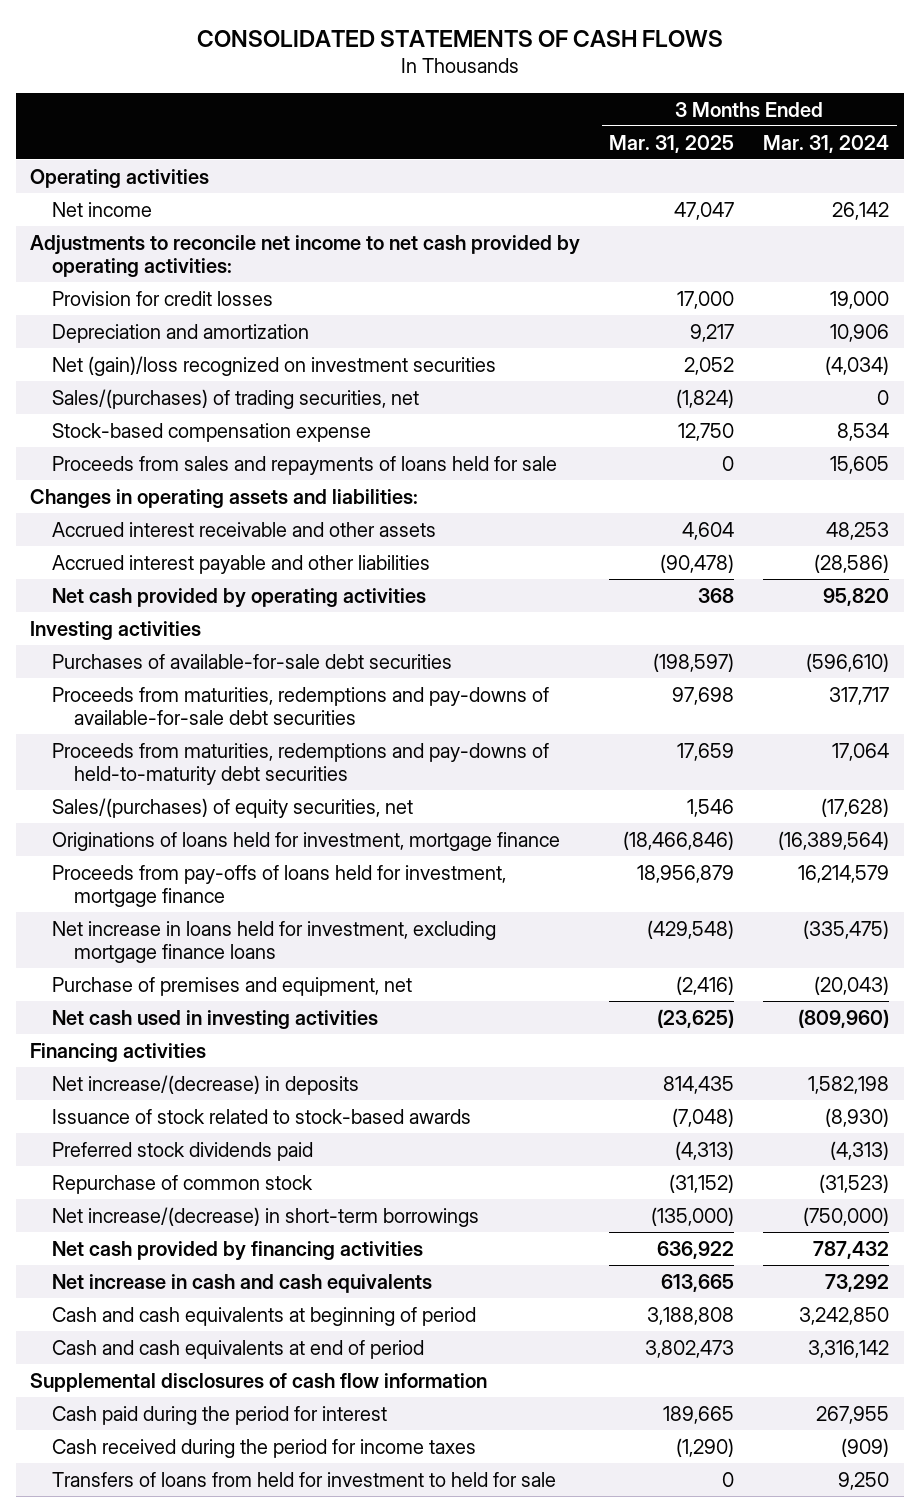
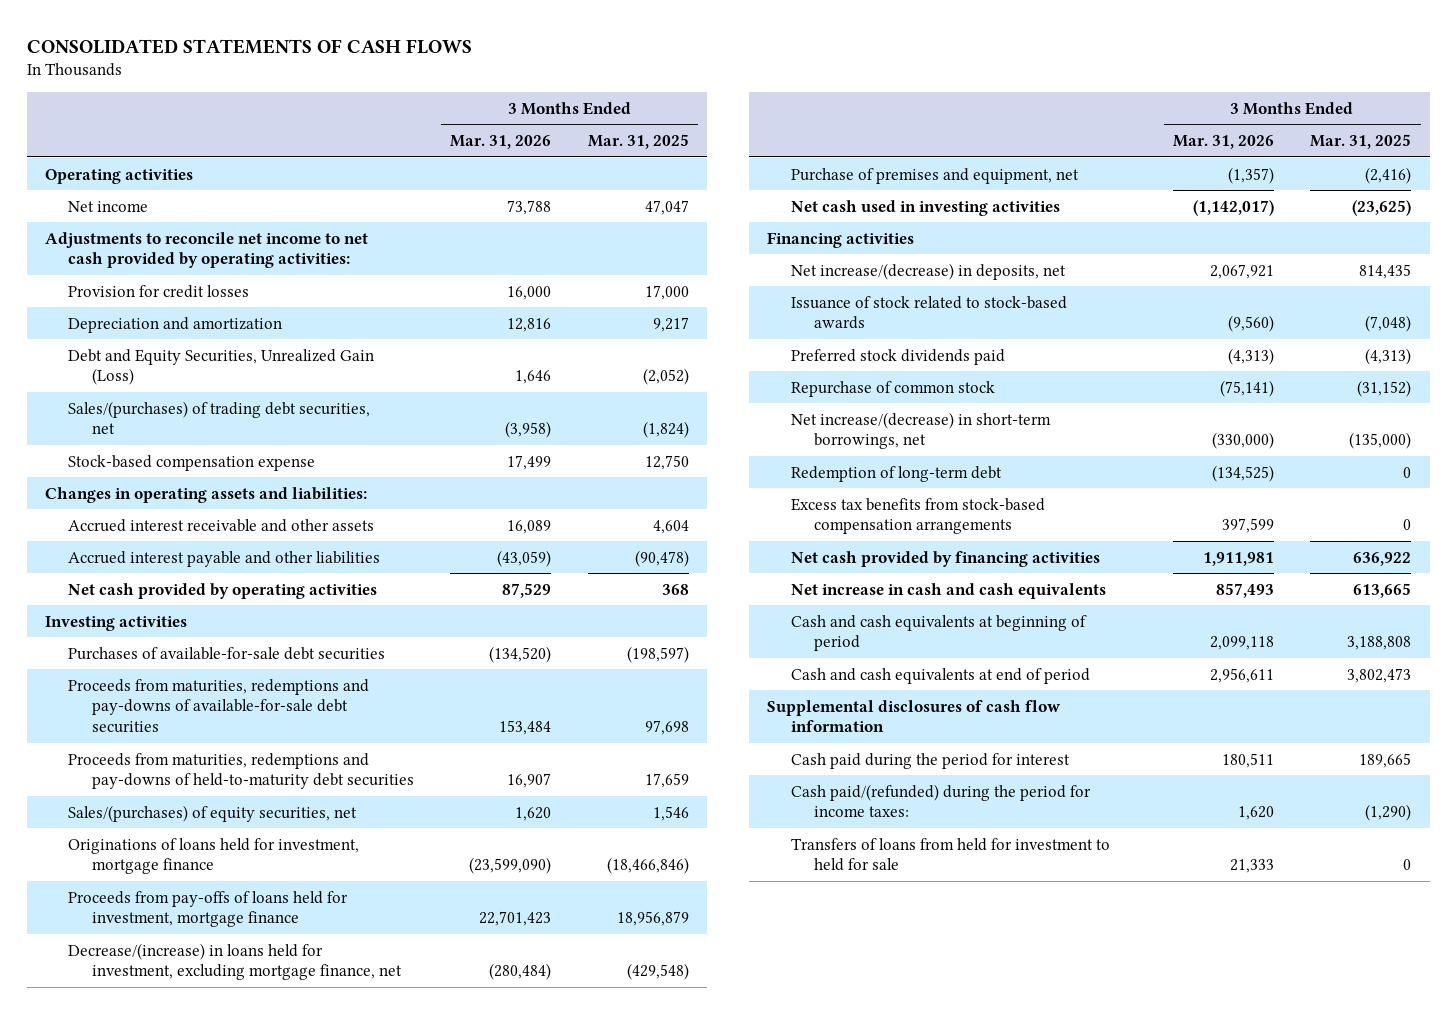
- | 3 Months Ended Mar. 31, 2025 | 3 Months Ended Mar. 31, 2024
+ | 3 Months Ended Mar. 31, 2026 | 3 Months Ended Mar. 31, 2025
- Net (gain)/loss recognized on investment securities | 2,052 | (4,034)
- Sales/(purchases) of trading securities, net | (1,824) | 0
+ Debt and Equity Securities, Unrealized Gain (Loss) | 1,646 | (2,052)
+ Sales/(purchases) of trading debt securities, net | (3,958) | (1,824)
- Proceeds from sales and repayments of loans held for sale | 0 | 15,605
- Net increase in loans held for investment, excluding mortgage finance loans | (429,548) | (335,475)
+ Decrease/(increase) in loans held for investment, excluding mortgage finance, net | (280,484) | (429,548)
- Net increase/(decrease) in deposits | 814,435 | 1,582,198
+ Net increase/(decrease) in deposits, net | 2,067,921 | 814,435
- Net increase/(decrease) in short-term borrowings | (135,000) | (750,000)
+ Net increase/(decrease) in short-term borrowings, net | (330,000) | (135,000)
+ Redemption of long-term debt | (134,525) | 0
+ Excess tax benefits from stock-based compensation arrangements | 397,599 | 0
- Cash received during the period for income taxes | (1,290) | (909)
+ Cash paid/(refunded) during the period for income taxes: | 1,620 | (1,290)

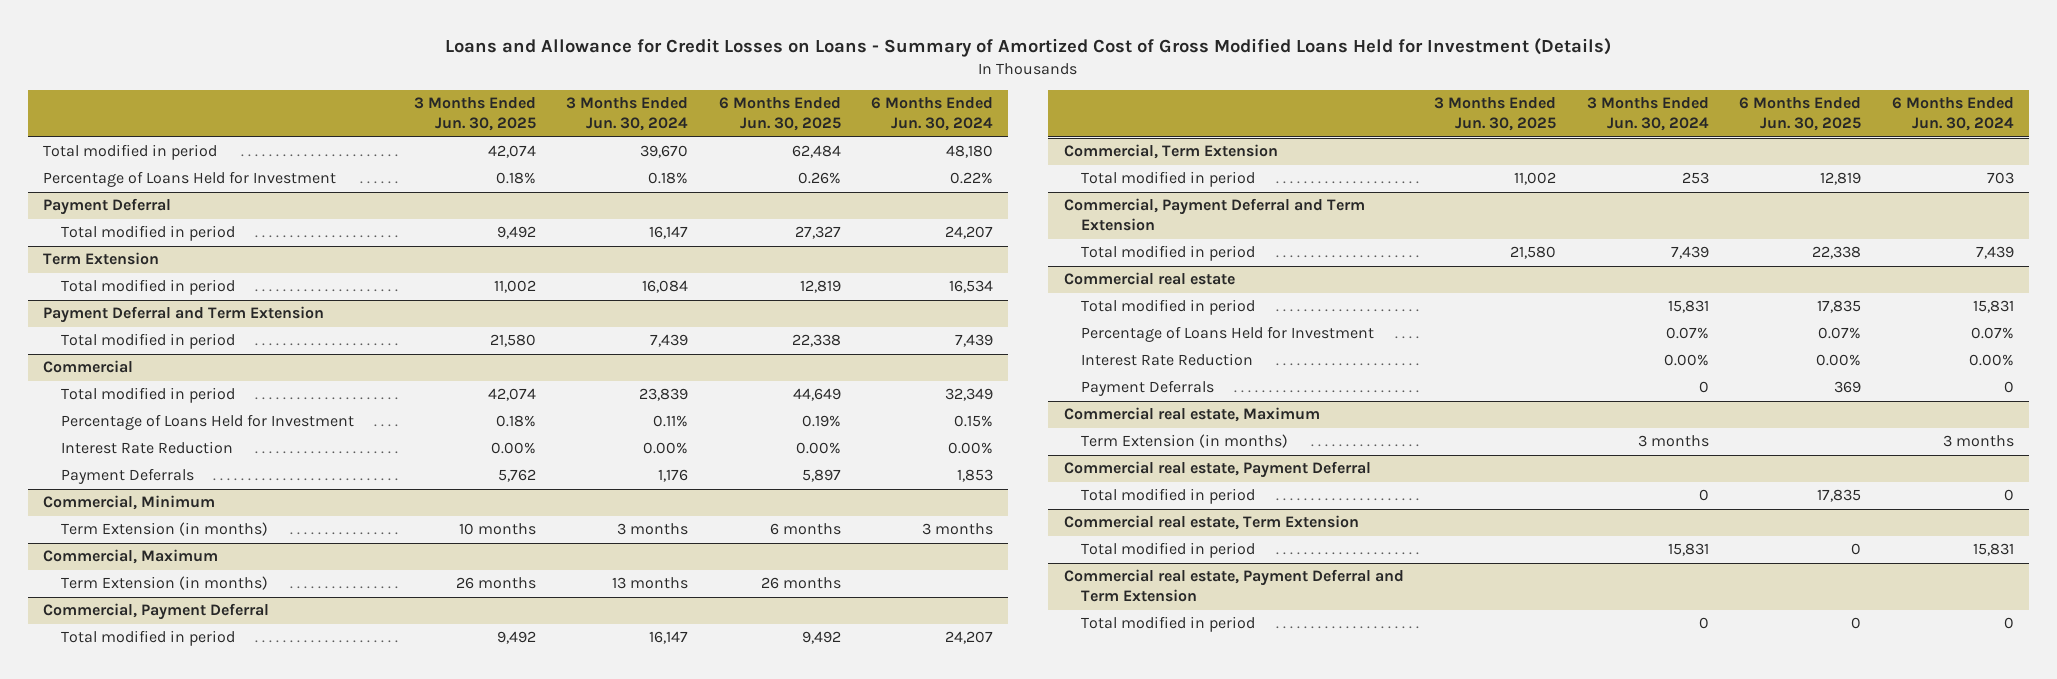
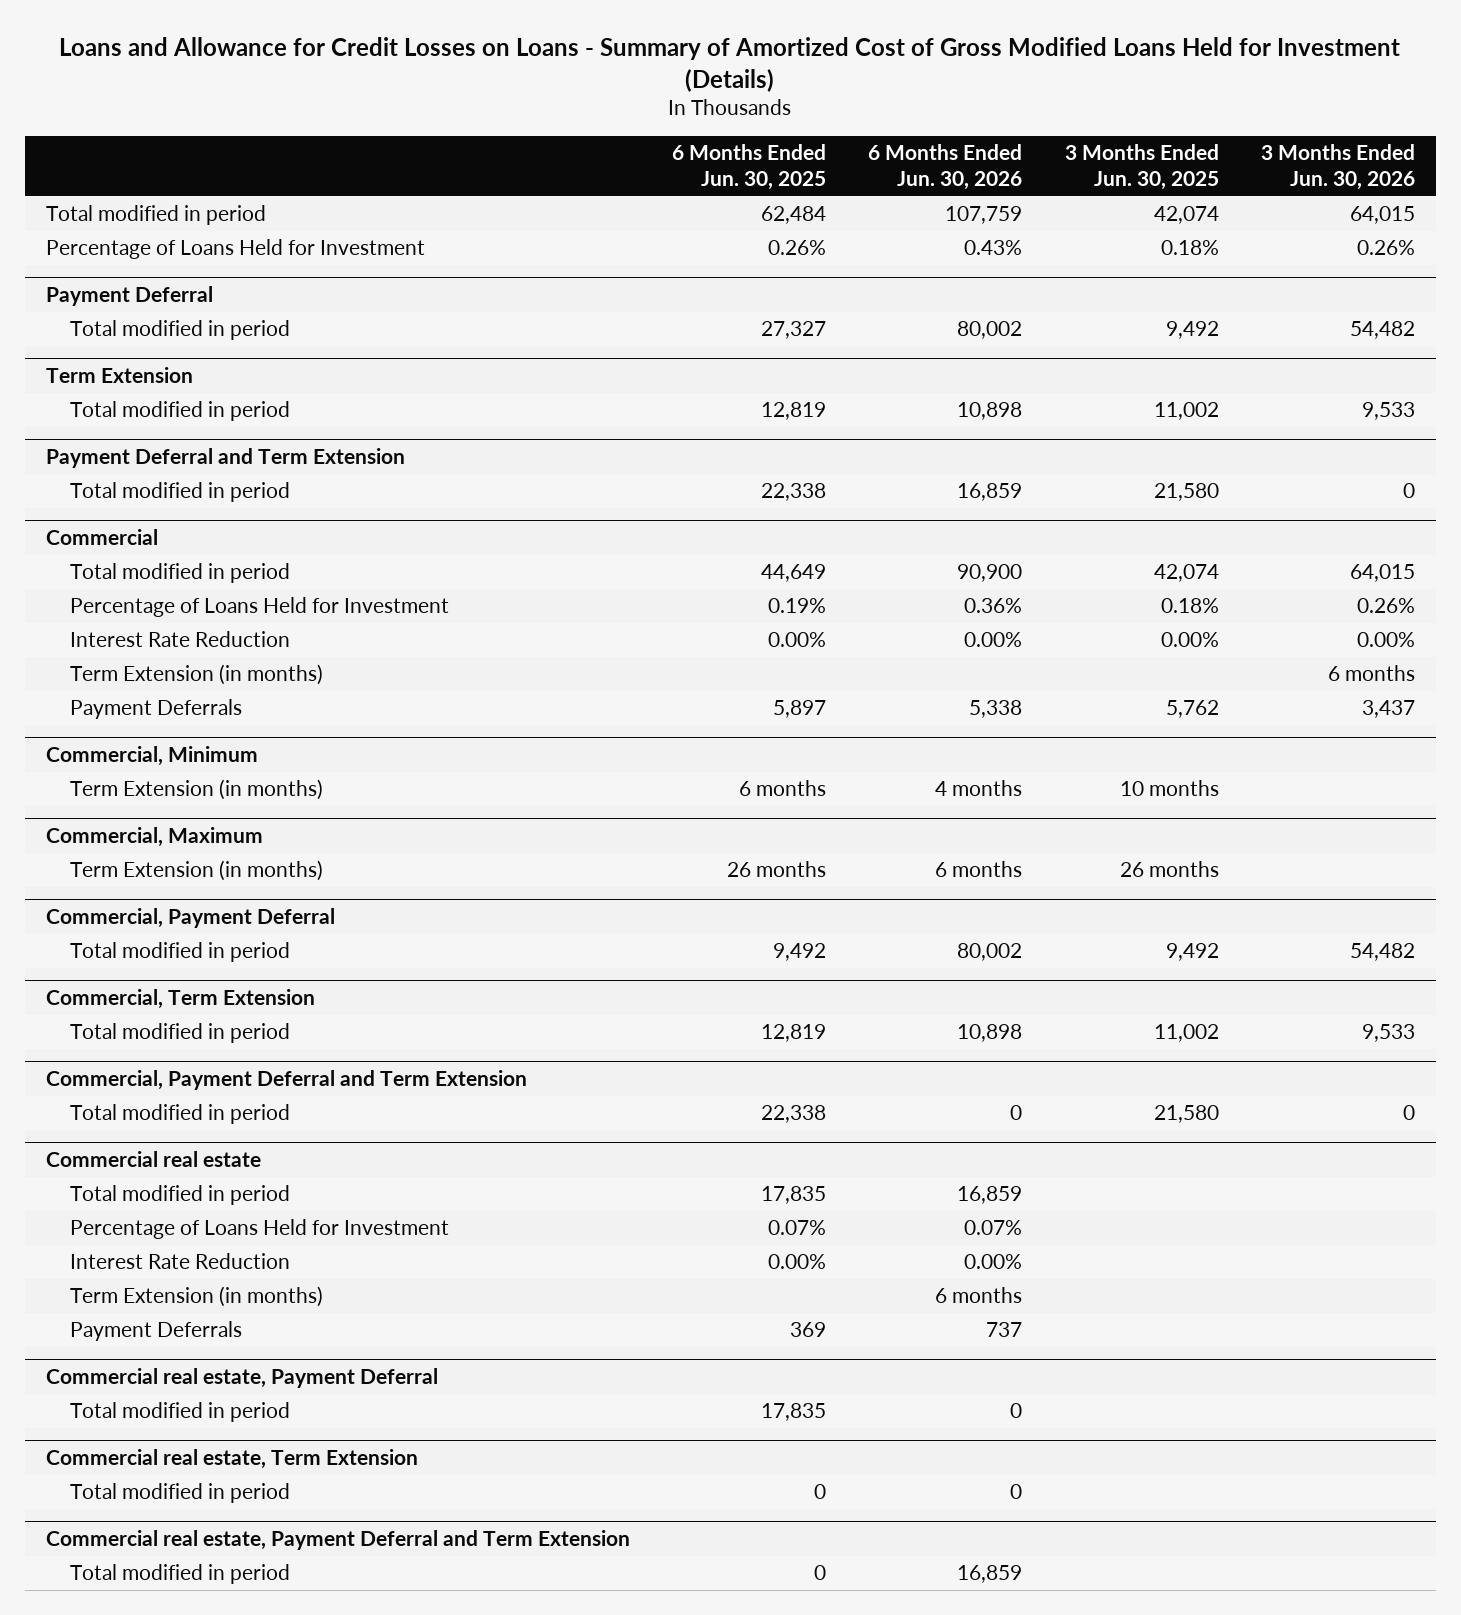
- | 3 Months Ended Jun. 30, 2025 | 3 Months Ended Jun. 30, 2024 | 6 Months Ended Jun. 30, 2025 | 6 Months Ended Jun. 30, 2024
+ | 6 Months Ended Jun. 30, 2025 | 6 Months Ended Jun. 30, 2026 | 3 Months Ended Jun. 30, 2025 | 3 Months Ended Jun. 30, 2026
@ Commercial
+ Term Extension (in months) | | | | 6 months
- Commercial real estate, Maximum
@ Commercial real estate
moved down: Payment Deferrals | 369 | 737 | |

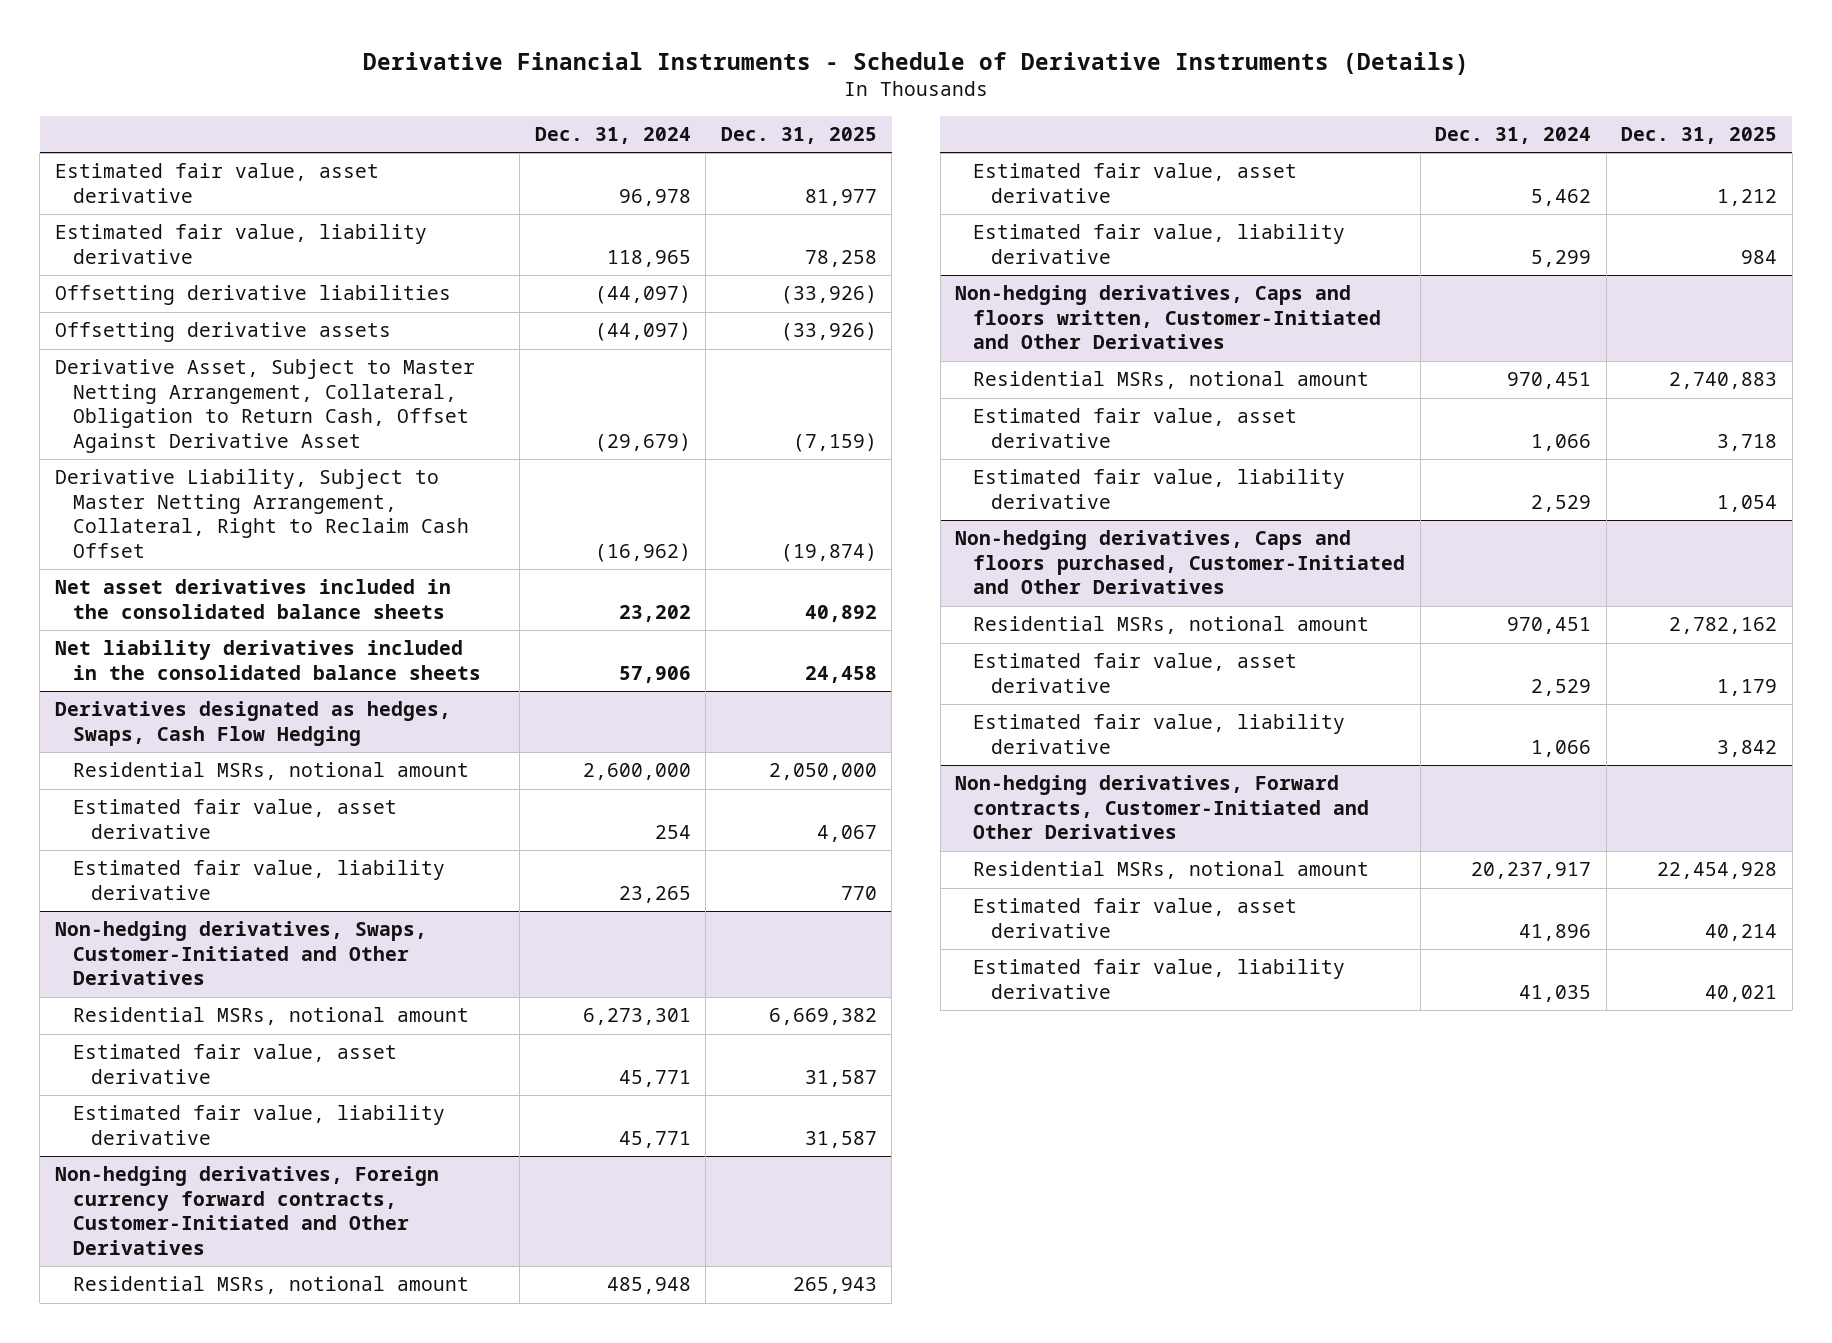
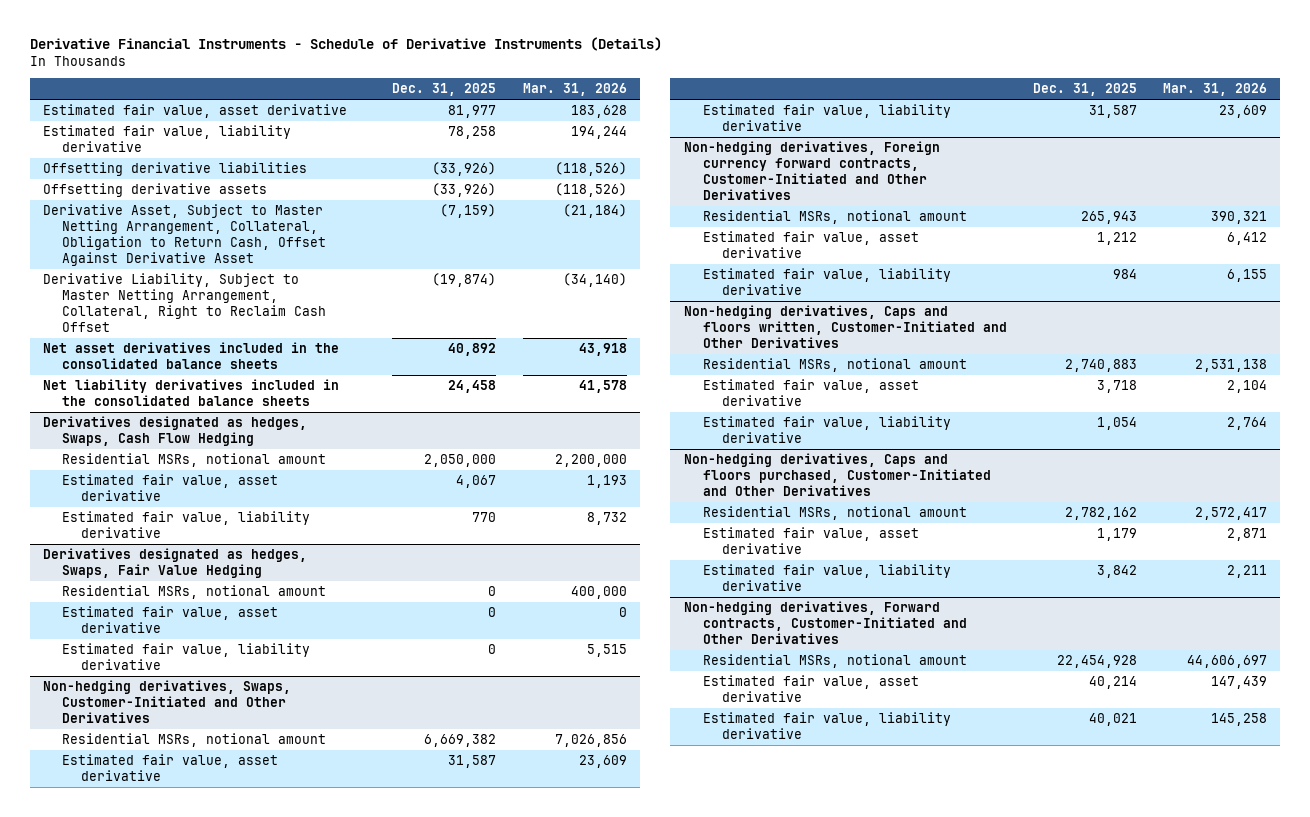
- | Dec. 31, 2024 | Dec. 31, 2025
+ | Dec. 31, 2025 | Mar. 31, 2026
+ Derivatives designated as hedges, Swaps, Fair Value Hedging
+ Residential MSRs, notional amount | 0 | 400,000
+ Estimated fair value, asset derivative | 0 | 0
+ Estimated fair value, liability derivative | 0 | 5,515

